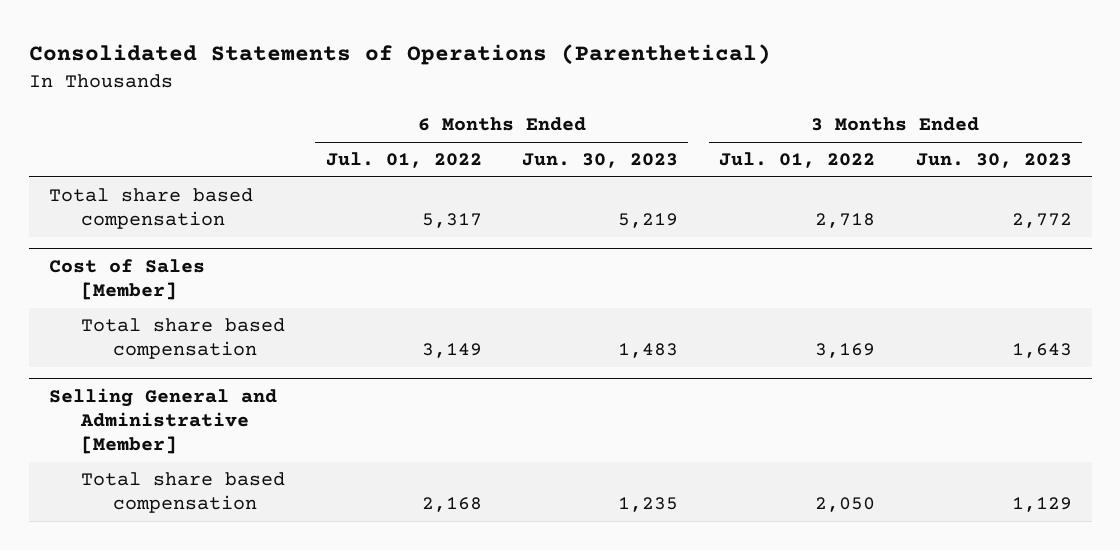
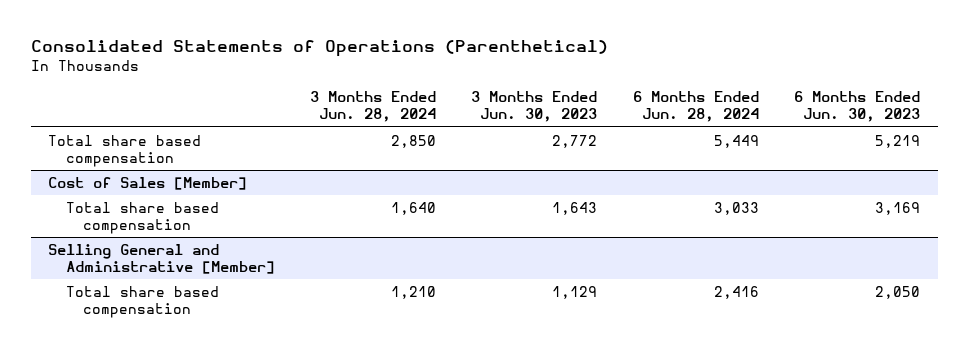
- | 6 Months Ended Jul. 01, 2022 | 6 Months Ended Jun. 30, 2023 | 3 Months Ended Jul. 01, 2022 | 3 Months Ended Jun. 30, 2023
+ | 3 Months Ended Jun. 28, 2024 | 3 Months Ended Jun. 30, 2023 | 6 Months Ended Jun. 28, 2024 | 6 Months Ended Jun. 30, 2023
@ Cost of Sales [Member]
- Total share based compensation | 3,149 | 1,483 | 3,169 | 1,643
+ Total share based compensation | 1,640 | 1,643 | 3,033 | 3,169
@ Selling General and Administrative [Member]
- Total share based compensation | 2,168 | 1,235 | 2,050 | 1,129
+ Total share based compensation | 1,210 | 1,129 | 2,416 | 2,050

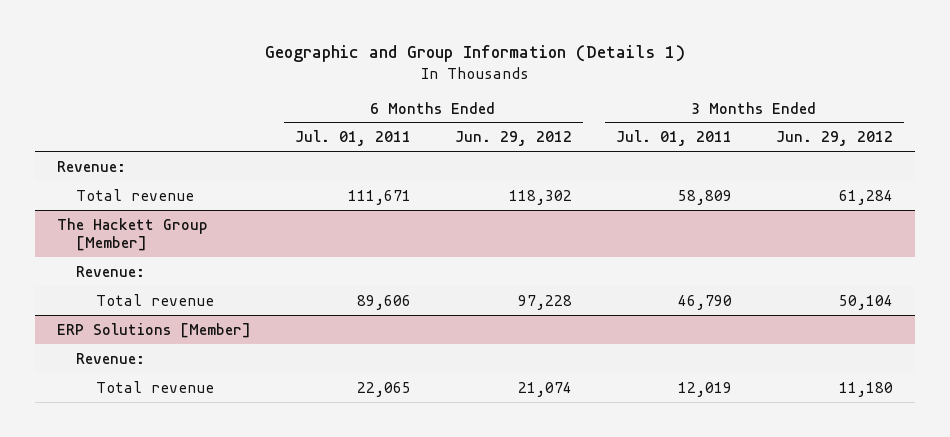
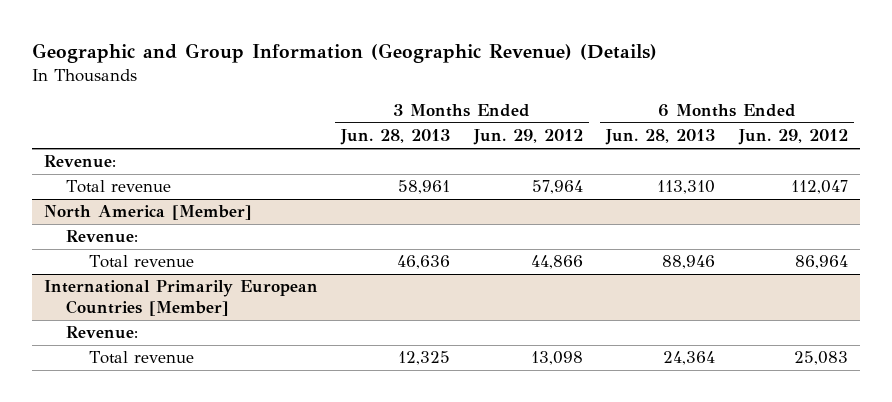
- Geographic and Group Information (Details 1)
+ Geographic and Group Information (Geographic Revenue) (Details)
- | 6 Months Ended Jul. 01, 2011 | 6 Months Ended Jun. 29, 2012 | 3 Months Ended Jul. 01, 2011 | 3 Months Ended Jun. 29, 2012
+ | 3 Months Ended Jun. 28, 2013 | 3 Months Ended Jun. 29, 2012 | 6 Months Ended Jun. 28, 2013 | 6 Months Ended Jun. 29, 2012
- Total revenue | 111,671 | 118,302 | 58,809 | 61,284
- The Hackett Group [Member]
+ Total revenue | 58,961 | 57,964 | 113,310 | 112,047
+ North America [Member]
- Total revenue | 89,606 | 97,228 | 46,790 | 50,104
- ERP Solutions [Member]
+ Total revenue | 46,636 | 44,866 | 88,946 | 86,964
+ International Primarily European Countries [Member]
- Total revenue | 22,065 | 21,074 | 12,019 | 11,180
+ Total revenue | 12,325 | 13,098 | 24,364 | 25,083

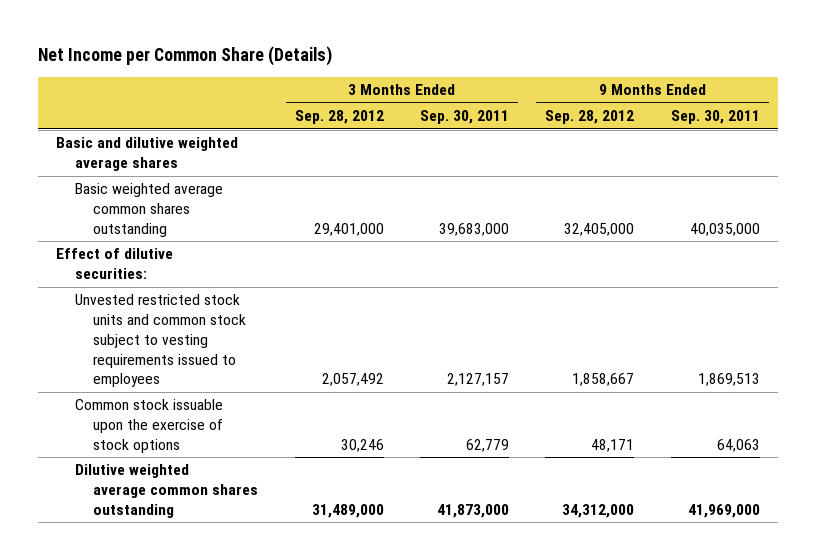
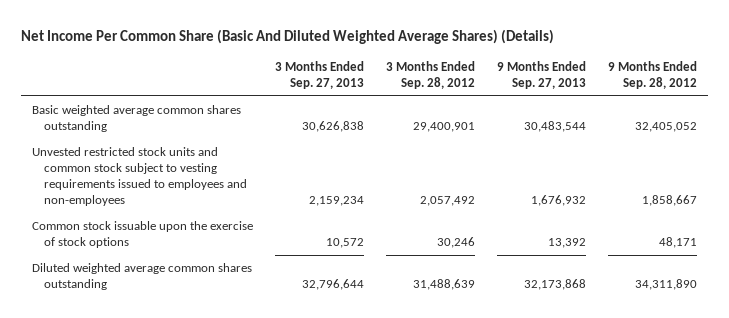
- Net Income per Common Share (Details)
+ Net Income Per Common Share (Basic And Diluted Weighted Average Shares) (Details)
- | 3 Months Ended Sep. 28, 2012 | 3 Months Ended Sep. 30, 2011 | 9 Months Ended Sep. 28, 2012 | 9 Months Ended Sep. 30, 2011
+ | 3 Months Ended Sep. 27, 2013 | 3 Months Ended Sep. 28, 2012 | 9 Months Ended Sep. 27, 2013 | 9 Months Ended Sep. 28, 2012
- Basic and dilutive weighted average shares
- Basic weighted average common shares outstanding | 29,401,000 | 39,683,000 | 32,405,000 | 40,035,000
- Effect of dilutive securities:
- Unvested restricted stock units and common stock subject to vesting requirements issued to employees | 2,057,492 | 2,127,157 | 1,858,667 | 1,869,513
+ Basic weighted average common shares outstanding | 30,626,838 | 29,400,901 | 30,483,544 | 32,405,052
+ Unvested restricted stock units and common stock subject to vesting requirements issued to employees and non-employees | 2,159,234 | 2,057,492 | 1,676,932 | 1,858,667
- Dilutive weighted average common shares outstanding | 31,489,000 | 41,873,000 | 34,312,000 | 41,969,000
+ Diluted weighted average common shares outstanding | 32,796,644 | 31,488,639 | 32,173,868 | 34,311,890

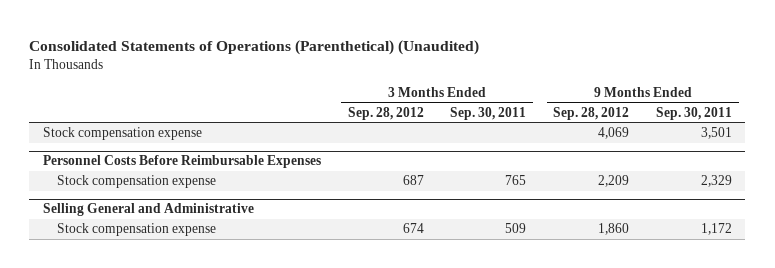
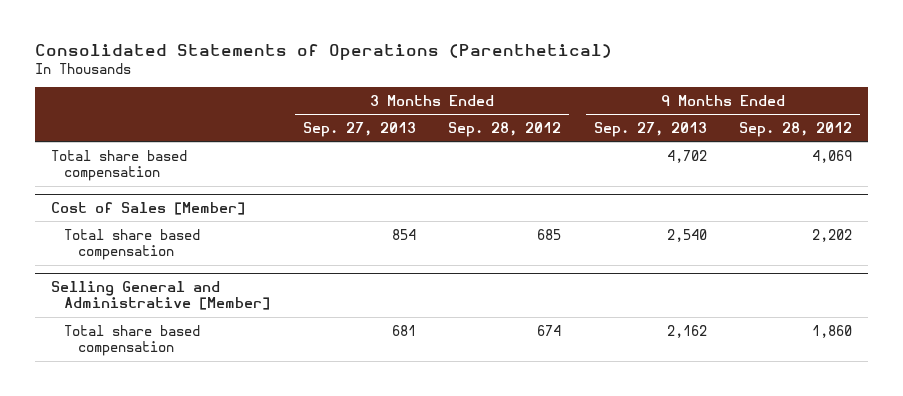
- Consolidated Statements of Operations (Parenthetical) (Unaudited)
+ Consolidated Statements of Operations (Parenthetical)
- | 3 Months Ended Sep. 28, 2012 | 3 Months Ended Sep. 30, 2011 | 9 Months Ended Sep. 28, 2012 | 9 Months Ended Sep. 30, 2011
+ | 3 Months Ended Sep. 27, 2013 | 3 Months Ended Sep. 28, 2012 | 9 Months Ended Sep. 27, 2013 | 9 Months Ended Sep. 28, 2012
- Stock compensation expense | | | 4,069 | 3,501
- Personnel Costs Before Reimbursable Expenses
- Stock compensation expense | 687 | 765 | 2,209 | 2,329
- Selling General and Administrative
- Stock compensation expense | 674 | 509 | 1,860 | 1,172
+ Total share based compensation | | | 4,702 | 4,069
+ Cost of Sales [Member]
+ Total share based compensation | 854 | 685 | 2,540 | 2,202
+ Selling General and Administrative [Member]
+ Total share based compensation | 681 | 674 | 2,162 | 1,860

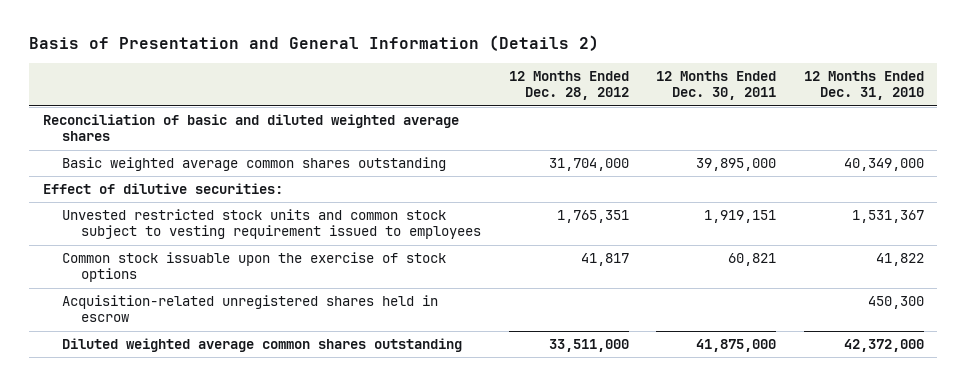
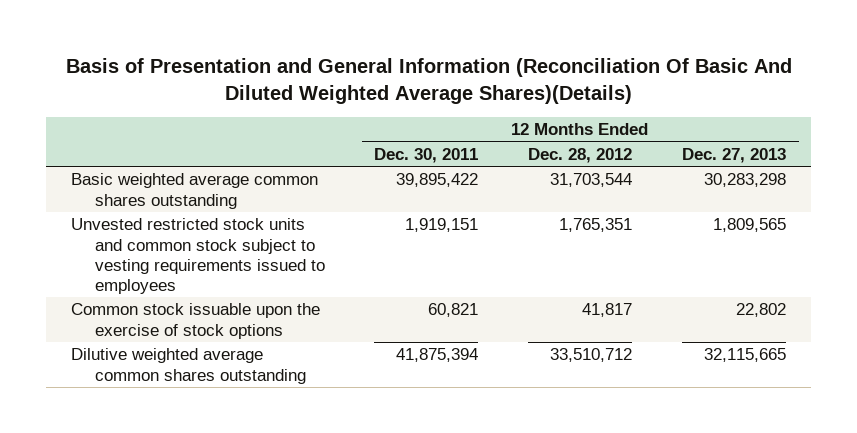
- Basis of Presentation and General Information (Details 2)
+ Basis of Presentation and General Information (Reconciliation Of Basic And Diluted Weighted Average Shares)(Details)
- | 12 Months Ended Dec. 28, 2012 | 12 Months Ended Dec. 30, 2011 | 12 Months Ended Dec. 31, 2010
+ | 12 Months Ended Dec. 30, 2011 | 12 Months Ended Dec. 28, 2012 | 12 Months Ended Dec. 27, 2013
- Reconciliation of basic and diluted weighted average shares
- Basic weighted average common shares outstanding | 31,704,000 | 39,895,000 | 40,349,000
- Effect of dilutive securities:
- Unvested restricted stock units and common stock subject to vesting requirement issued to employees | 1,765,351 | 1,919,151 | 1,531,367
+ Basic weighted average common shares outstanding | 39,895,422 | 31,703,544 | 30,283,298
+ Unvested restricted stock units and common stock subject to vesting requirements issued to employees | 1,919,151 | 1,765,351 | 1,809,565
- Acquisition-related unregistered shares held in escrow | | | 450,300
- Diluted weighted average common shares outstanding | 33,511,000 | 41,875,000 | 42,372,000
+ Dilutive weighted average common shares outstanding | 41,875,394 | 33,510,712 | 32,115,665

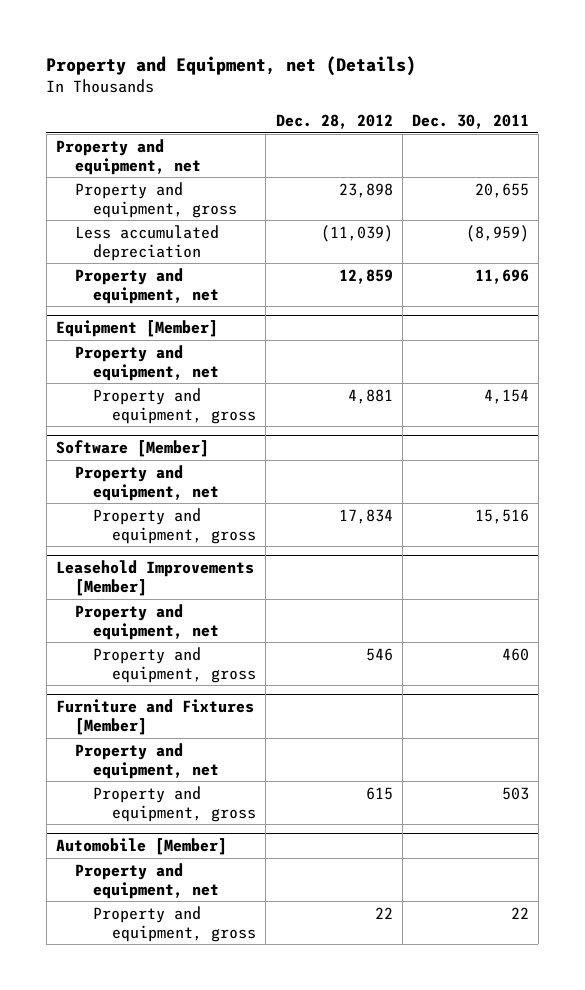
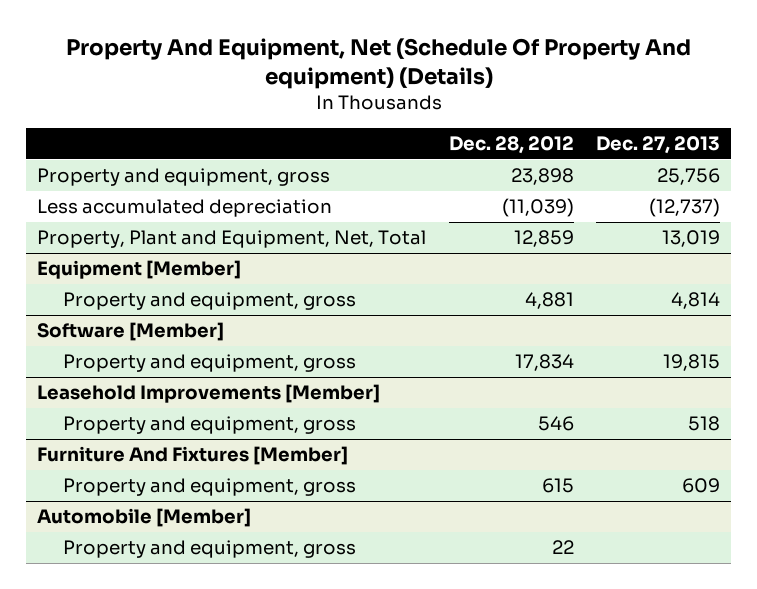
- Property and Equipment, net (Details)
+ Property And Equipment, Net (Schedule Of Property And equipment) (Details)
- | Dec. 28, 2012 | Dec. 30, 2011
+ | Dec. 28, 2012 | Dec. 27, 2013
- Property and equipment, net
- Property and equipment, net | 12,859 | 11,696
+ Property, Plant and Equipment, Net, Total | 12,859 | 13,019
@ Equipment [Member]
- Property and equipment, net
@ Software [Member]
- Property and equipment, net
@ Leasehold Improvements [Member]
- Property and equipment, net
- Furniture and Fixtures [Member]
- Property and equipment, net
+ Furniture And Fixtures [Member]
@ Automobile [Member]
- Property and equipment, net

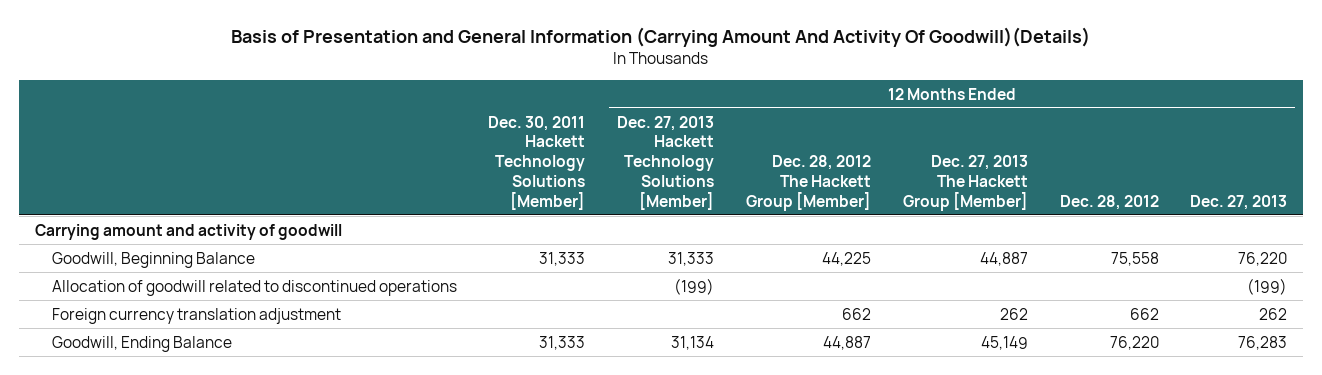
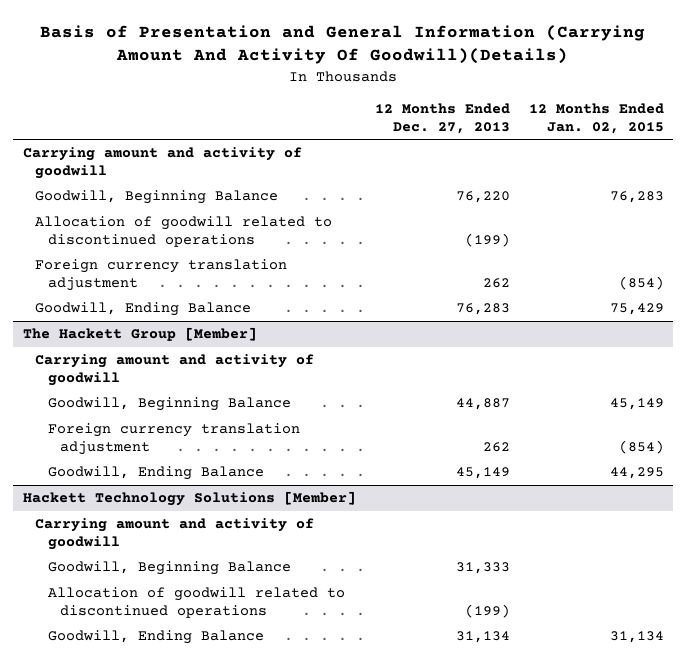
- | Dec. 30, 2011 Hackett Technology Solutions [Member] | 12 Months Ended Dec. 27, 2013 Hackett Technology Solutions [Member] | 12 Months Ended Dec. 28, 2012 The Hackett Group [Member] | 12 Months Ended Dec. 27, 2013 The Hackett Group [Member] | 12 Months Ended Dec. 28, 2012 | 12 Months Ended Dec. 27, 2013
+ | 12 Months Ended Dec. 27, 2013 | 12 Months Ended Jan. 02, 2015
+ The Hackett Group [Member]
+ Carrying amount and activity of goodwill
+ Goodwill, Beginning Balance | 44,887 | 45,149
+ Foreign currency translation adjustment | 262 | (854)
+ Goodwill, Ending Balance | 45,149 | 44,295
+ Hackett Technology Solutions [Member]
+ Carrying amount and activity of goodwill
+ Goodwill, Beginning Balance | 31,333 |
+ Allocation of goodwill related to discontinued operations | (199) |
+ Goodwill, Ending Balance | 31,134 | 31,134

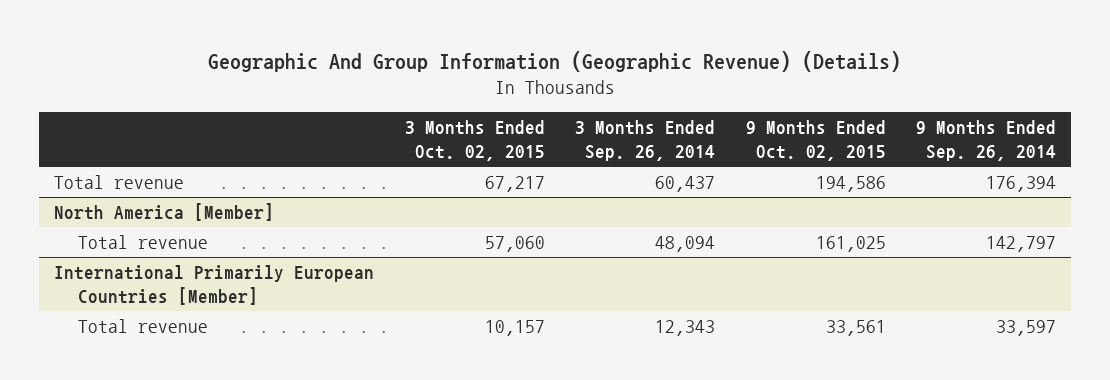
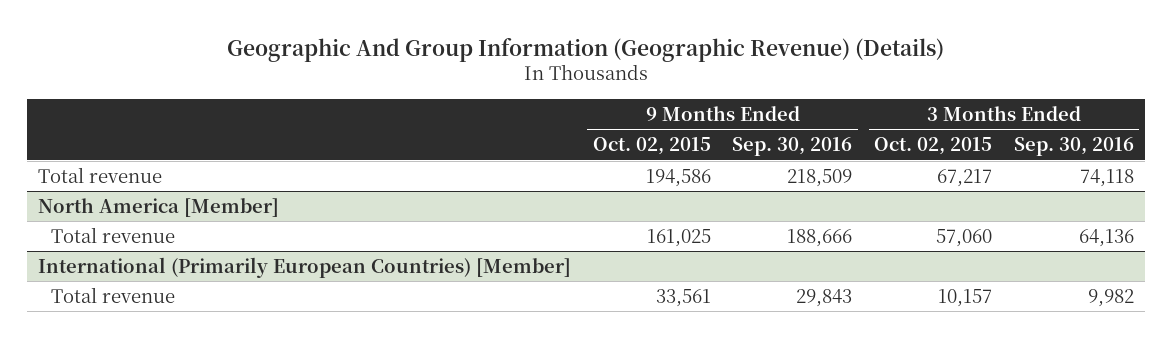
- | 3 Months Ended Oct. 02, 2015 | 3 Months Ended Sep. 26, 2014 | 9 Months Ended Oct. 02, 2015 | 9 Months Ended Sep. 26, 2014
+ | 9 Months Ended Oct. 02, 2015 | 9 Months Ended Sep. 30, 2016 | 3 Months Ended Oct. 02, 2015 | 3 Months Ended Sep. 30, 2016
- International Primarily European Countries [Member]
+ International (Primarily European Countries) [Member]

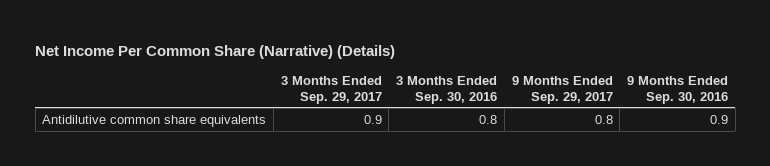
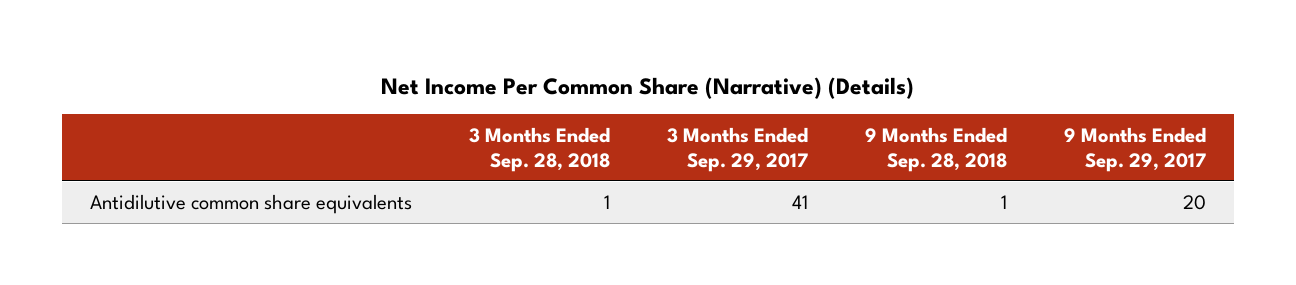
- | 3 Months Ended Sep. 29, 2017 | 3 Months Ended Sep. 30, 2016 | 9 Months Ended Sep. 29, 2017 | 9 Months Ended Sep. 30, 2016
+ | 3 Months Ended Sep. 28, 2018 | 3 Months Ended Sep. 29, 2017 | 9 Months Ended Sep. 28, 2018 | 9 Months Ended Sep. 29, 2017
- Antidilutive common share equivalents | 0.9 | 0.8 | 0.8 | 0.9
+ Antidilutive common share equivalents | 1 | 41 | 1 | 20

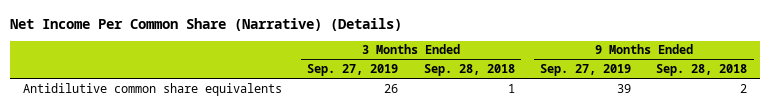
- | 3 Months Ended Sep. 28, 2018 | 3 Months Ended Sep. 29, 2017 | 9 Months Ended Sep. 28, 2018 | 9 Months Ended Sep. 29, 2017
+ | 3 Months Ended Sep. 27, 2019 | 3 Months Ended Sep. 28, 2018 | 9 Months Ended Sep. 27, 2019 | 9 Months Ended Sep. 28, 2018
- Antidilutive common share equivalents | 1 | 41 | 1 | 20
+ Antidilutive common share equivalents | 26 | 1 | 39 | 2

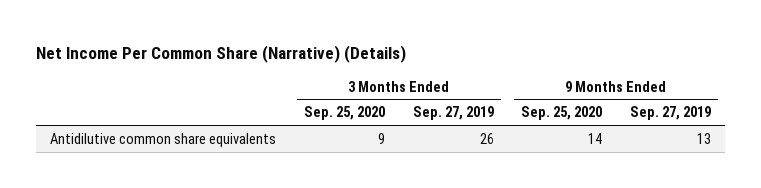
- | 3 Months Ended Sep. 27, 2019 | 3 Months Ended Sep. 28, 2018 | 9 Months Ended Sep. 27, 2019 | 9 Months Ended Sep. 28, 2018
+ | 3 Months Ended Sep. 25, 2020 | 3 Months Ended Sep. 27, 2019 | 9 Months Ended Sep. 25, 2020 | 9 Months Ended Sep. 27, 2019
- Antidilutive common share equivalents | 26 | 1 | 39 | 2
+ Antidilutive common share equivalents | 9 | 26 | 14 | 13

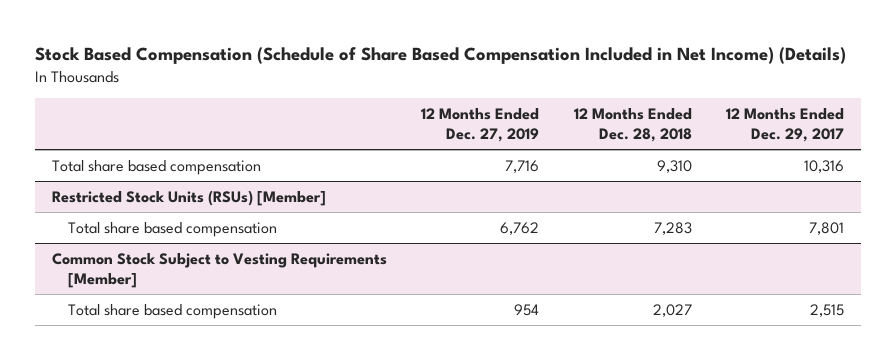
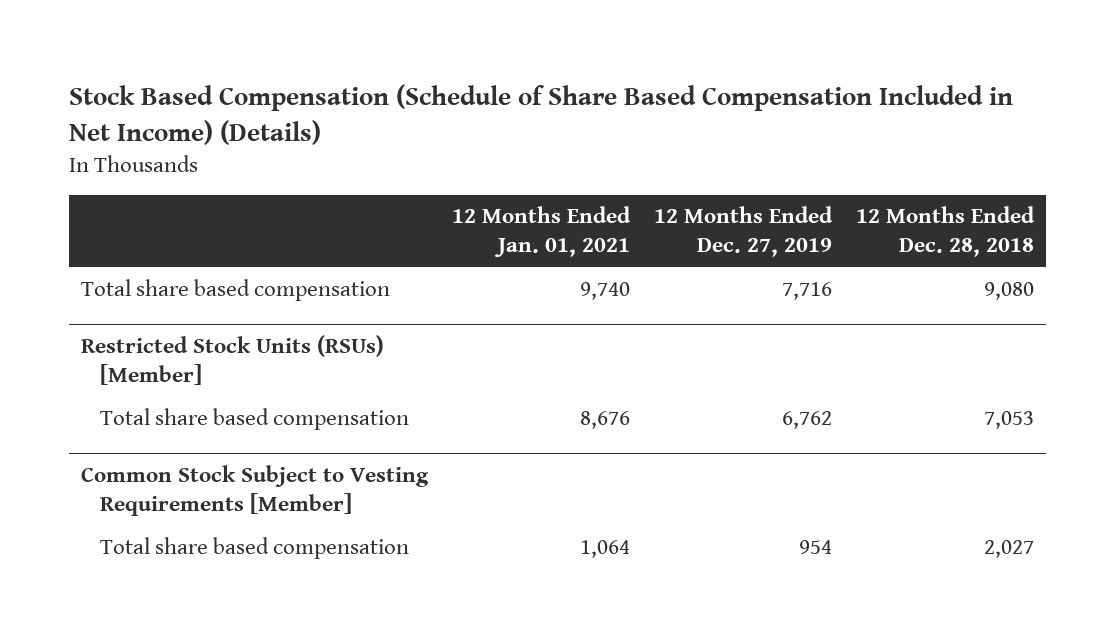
- | 12 Months Ended Dec. 27, 2019 | 12 Months Ended Dec. 28, 2018 | 12 Months Ended Dec. 29, 2017
+ | 12 Months Ended Jan. 01, 2021 | 12 Months Ended Dec. 27, 2019 | 12 Months Ended Dec. 28, 2018
- Total share based compensation | 7,716 | 9,310 | 10,316
+ Total share based compensation | 9,740 | 7,716 | 9,080
@ Restricted Stock Units (RSUs) [Member]
- Total share based compensation | 6,762 | 7,283 | 7,801
+ Total share based compensation | 8,676 | 6,762 | 7,053

